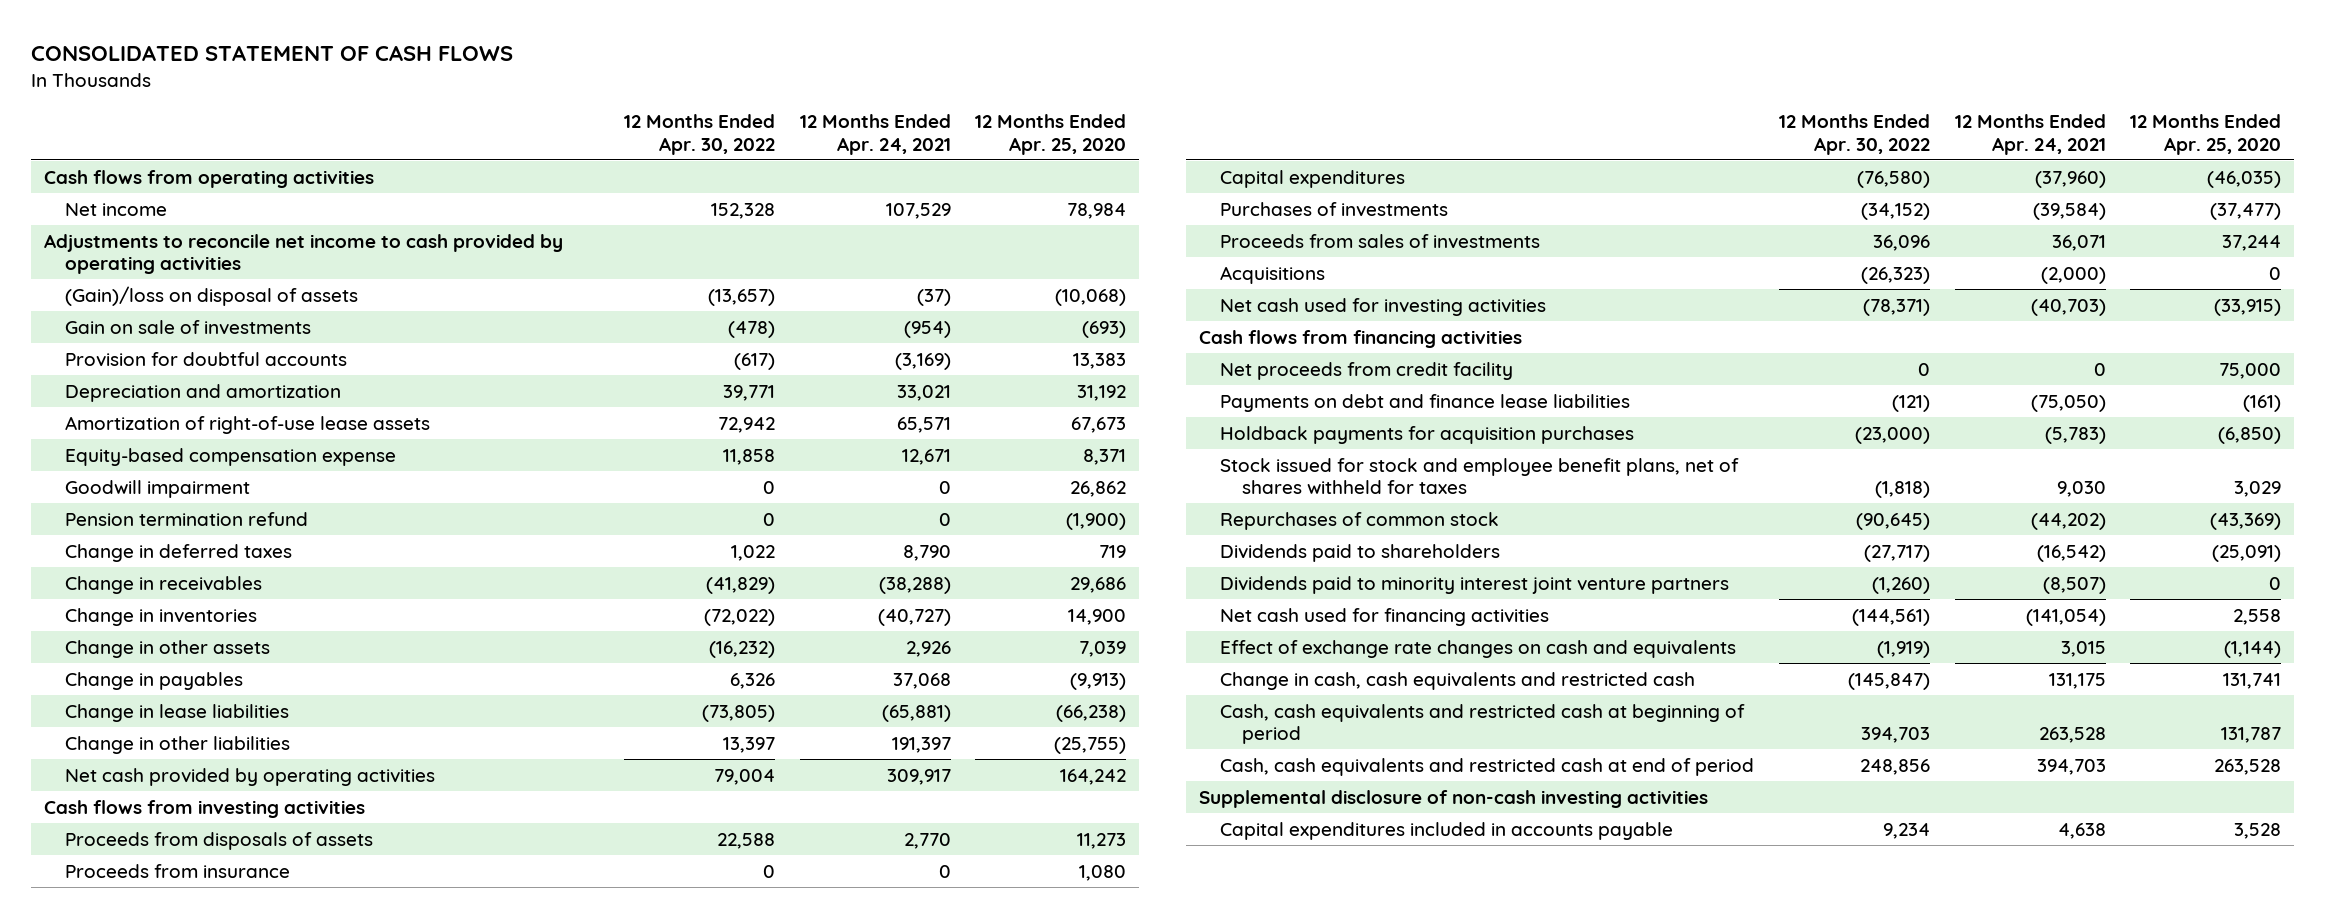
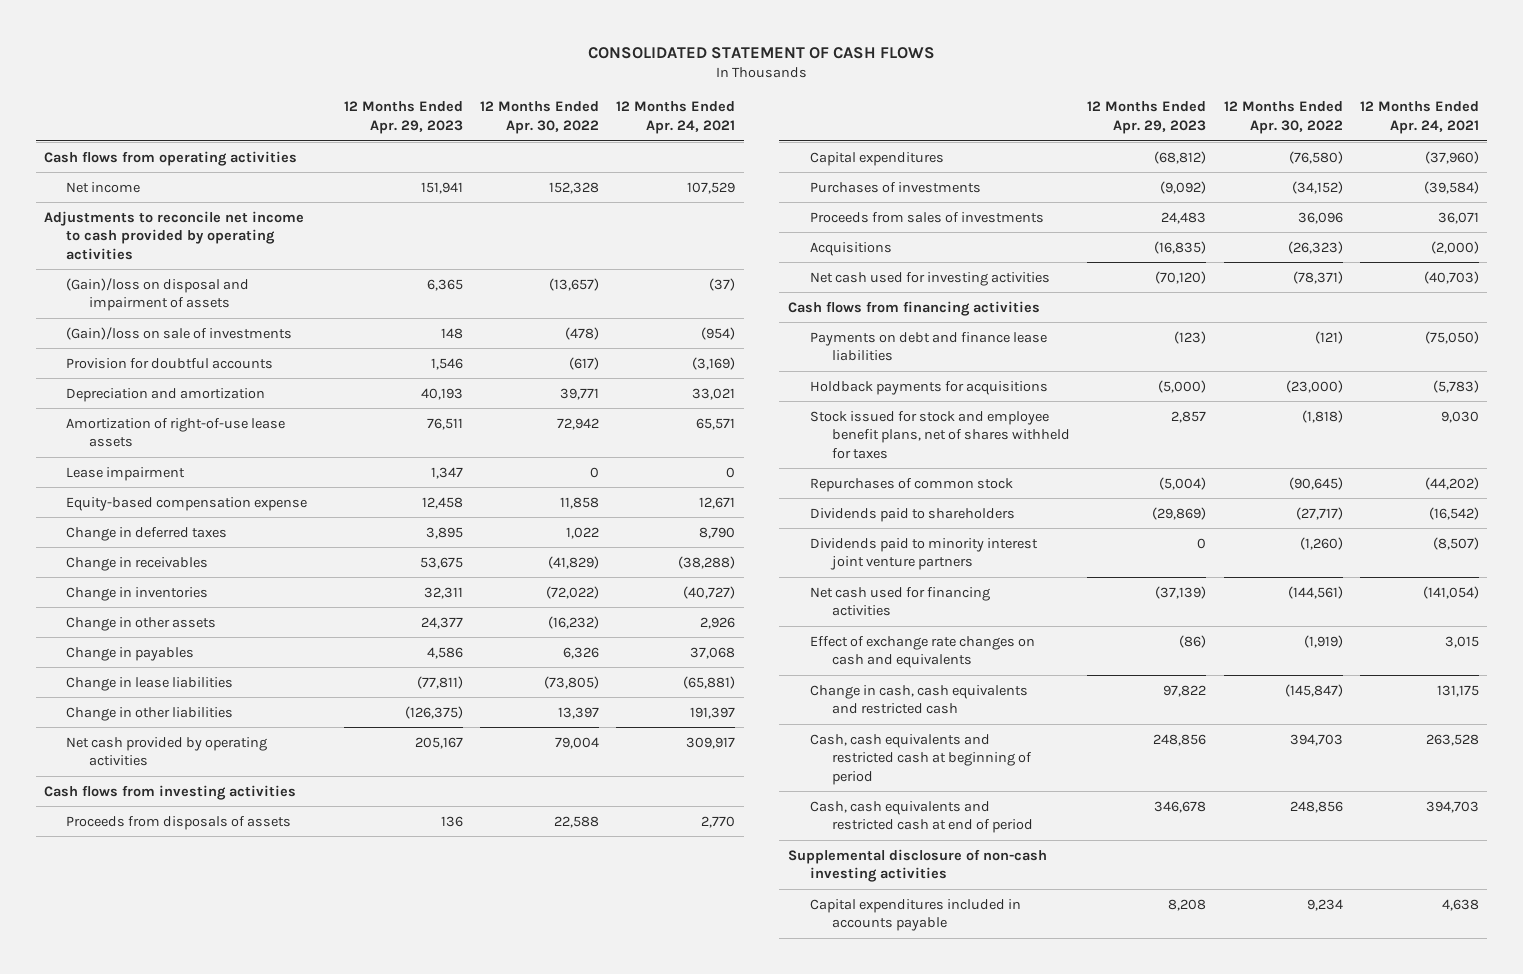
- | 12 Months Ended Apr. 30, 2022 | 12 Months Ended Apr. 24, 2021 | 12 Months Ended Apr. 25, 2020
+ | 12 Months Ended Apr. 29, 2023 | 12 Months Ended Apr. 30, 2022 | 12 Months Ended Apr. 24, 2021
- (Gain)/loss on disposal of assets | (13,657) | (37) | (10,068)
- Gain on sale of investments | (478) | (954) | (693)
+ (Gain)/loss on disposal and impairment of assets | 6,365 | (13,657) | (37)
+ (Gain)/loss on sale of investments | 148 | (478) | (954)
+ Lease impairment | 1,347 | 0 | 0
- Goodwill impairment | 0 | 0 | 26,862
- Pension termination refund | 0 | 0 | (1,900)
- Proceeds from insurance | 0 | 0 | 1,080
- Net proceeds from credit facility | 0 | 0 | 75,000
- Holdback payments for acquisition purchases | (23,000) | (5,783) | (6,850)
+ Holdback payments for acquisitions | (5,000) | (23,000) | (5,783)

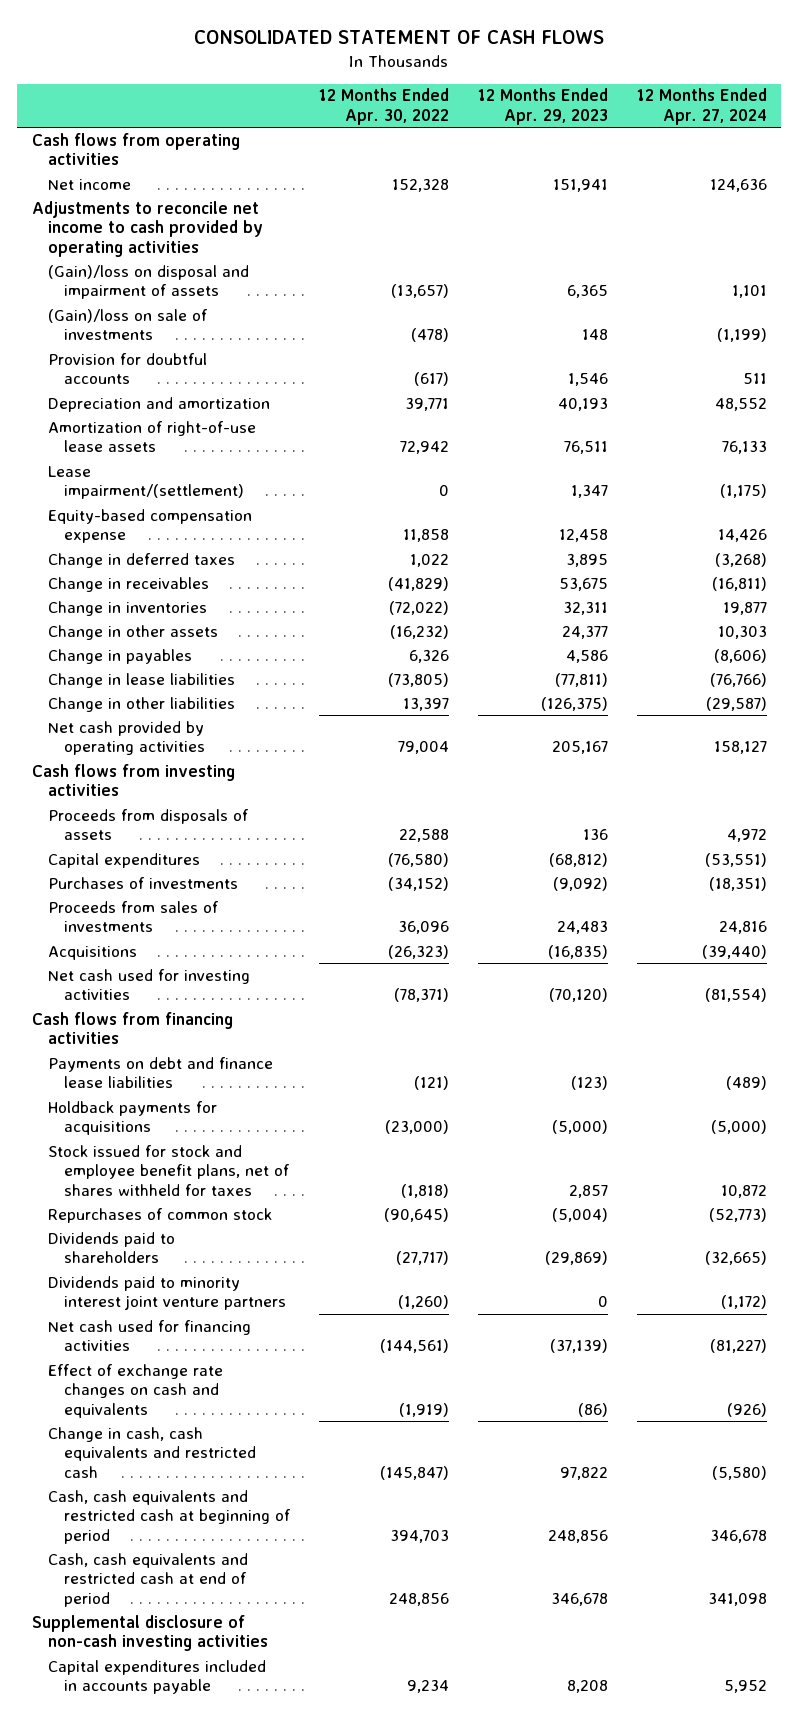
- | 12 Months Ended Apr. 29, 2023 | 12 Months Ended Apr. 30, 2022 | 12 Months Ended Apr. 24, 2021
+ | 12 Months Ended Apr. 30, 2022 | 12 Months Ended Apr. 29, 2023 | 12 Months Ended Apr. 27, 2024
- Lease impairment | 1,347 | 0 | 0
+ Lease impairment/(settlement) | 0 | 1,347 | (1,175)

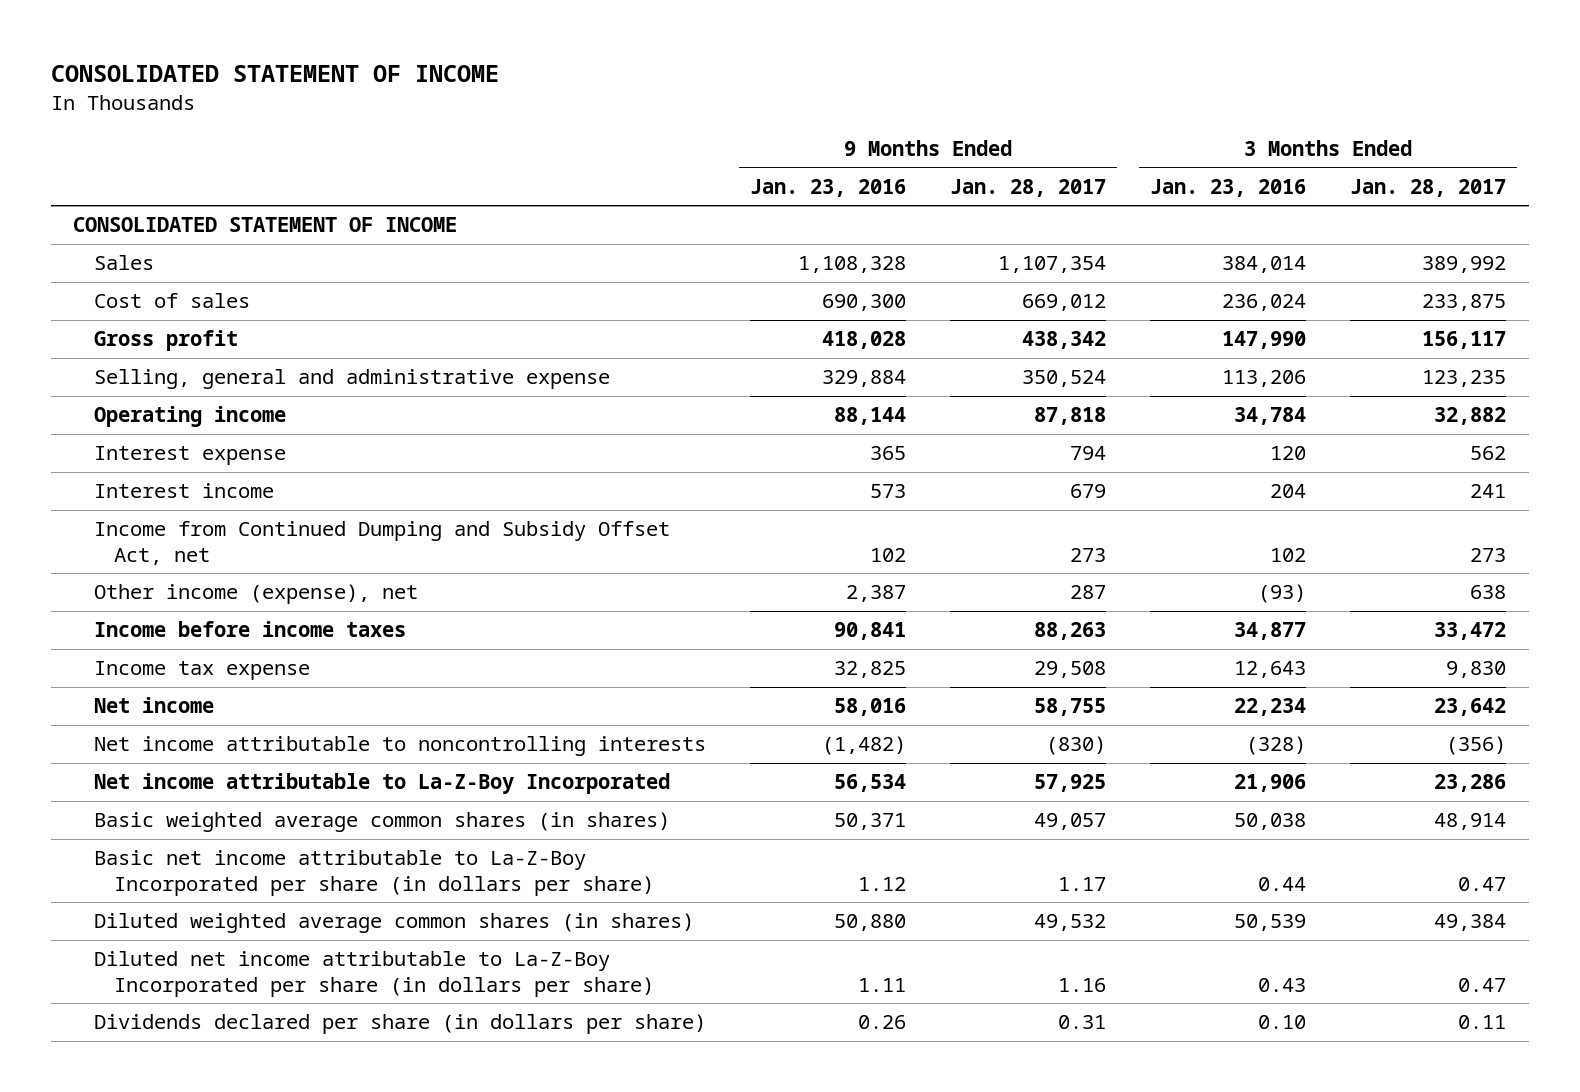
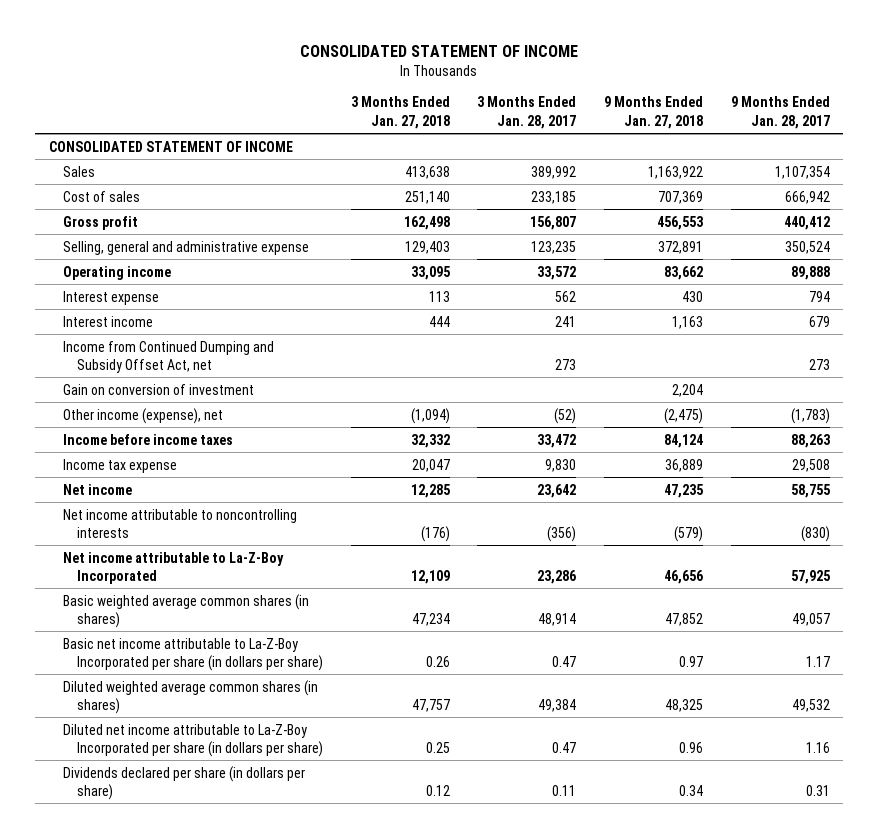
- | 9 Months Ended Jan. 23, 2016 | 9 Months Ended Jan. 28, 2017 | 3 Months Ended Jan. 23, 2016 | 3 Months Ended Jan. 28, 2017
+ | 3 Months Ended Jan. 27, 2018 | 3 Months Ended Jan. 28, 2017 | 9 Months Ended Jan. 27, 2018 | 9 Months Ended Jan. 28, 2017
- Cost of sales | 690,300 | 669,012 | 236,024 | 233,875
- Gross profit | 418,028 | 438,342 | 147,990 | 156,117
+ Cost of sales | 251,140 | 233,185 | 707,369 | 666,942
+ Gross profit | 162,498 | 156,807 | 456,553 | 440,412
- Operating income | 88,144 | 87,818 | 34,784 | 32,882
+ Operating income | 33,095 | 33,572 | 83,662 | 89,888
- Other income (expense), net | 2,387 | 287 | (93) | 638
+ Gain on conversion of investment | | | 2,204 |
+ Other income (expense), net | (1,094) | (52) | (2,475) | (1,783)

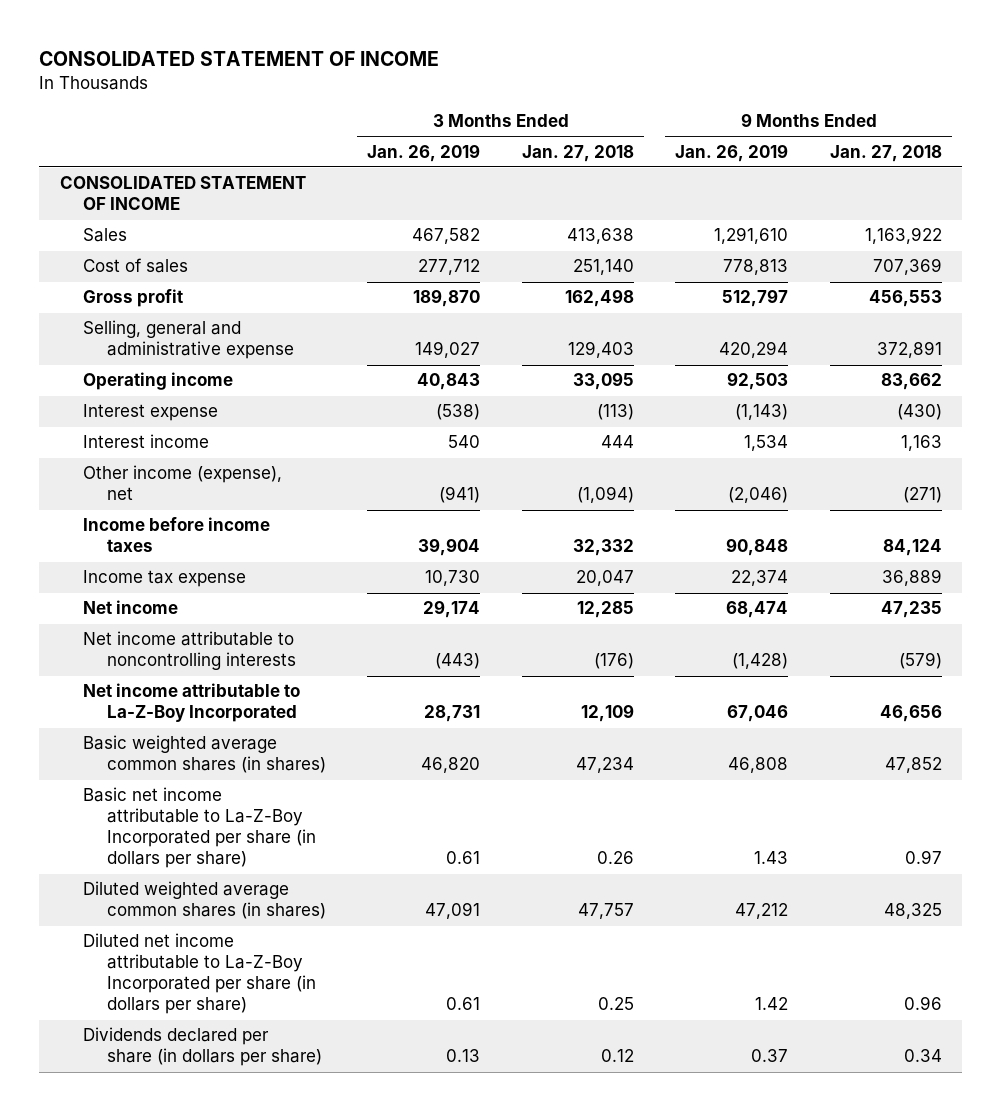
- | 3 Months Ended Jan. 27, 2018 | 3 Months Ended Jan. 28, 2017 | 9 Months Ended Jan. 27, 2018 | 9 Months Ended Jan. 28, 2017
+ | 3 Months Ended Jan. 26, 2019 | 3 Months Ended Jan. 27, 2018 | 9 Months Ended Jan. 26, 2019 | 9 Months Ended Jan. 27, 2018
- Interest expense | 113 | 562 | 430 | 794
+ Interest expense | (538) | (113) | (1,143) | (430)
- Income from Continued Dumping and Subsidy Offset Act, net | | 273 | | 273
- Gain on conversion of investment | | | 2,204 |
- Other income (expense), net | (1,094) | (52) | (2,475) | (1,783)
+ Other income (expense), net | (941) | (1,094) | (2,046) | (271)

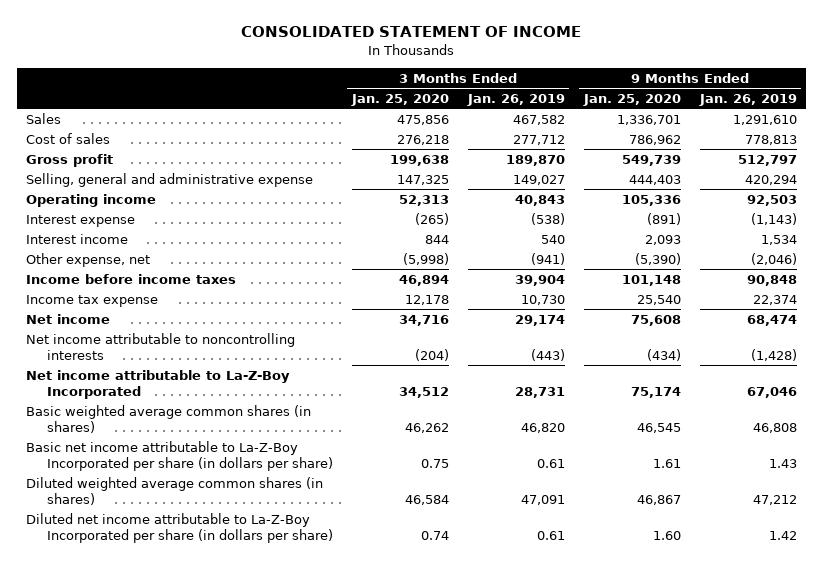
- | 3 Months Ended Jan. 26, 2019 | 3 Months Ended Jan. 27, 2018 | 9 Months Ended Jan. 26, 2019 | 9 Months Ended Jan. 27, 2018
+ | 3 Months Ended Jan. 25, 2020 | 3 Months Ended Jan. 26, 2019 | 9 Months Ended Jan. 25, 2020 | 9 Months Ended Jan. 26, 2019
- CONSOLIDATED STATEMENT OF INCOME
- Other income (expense), net | (941) | (1,094) | (2,046) | (271)
+ Other expense, net | (5,998) | (941) | (5,390) | (2,046)
- Dividends declared per share (in dollars per share) | 0.13 | 0.12 | 0.37 | 0.34

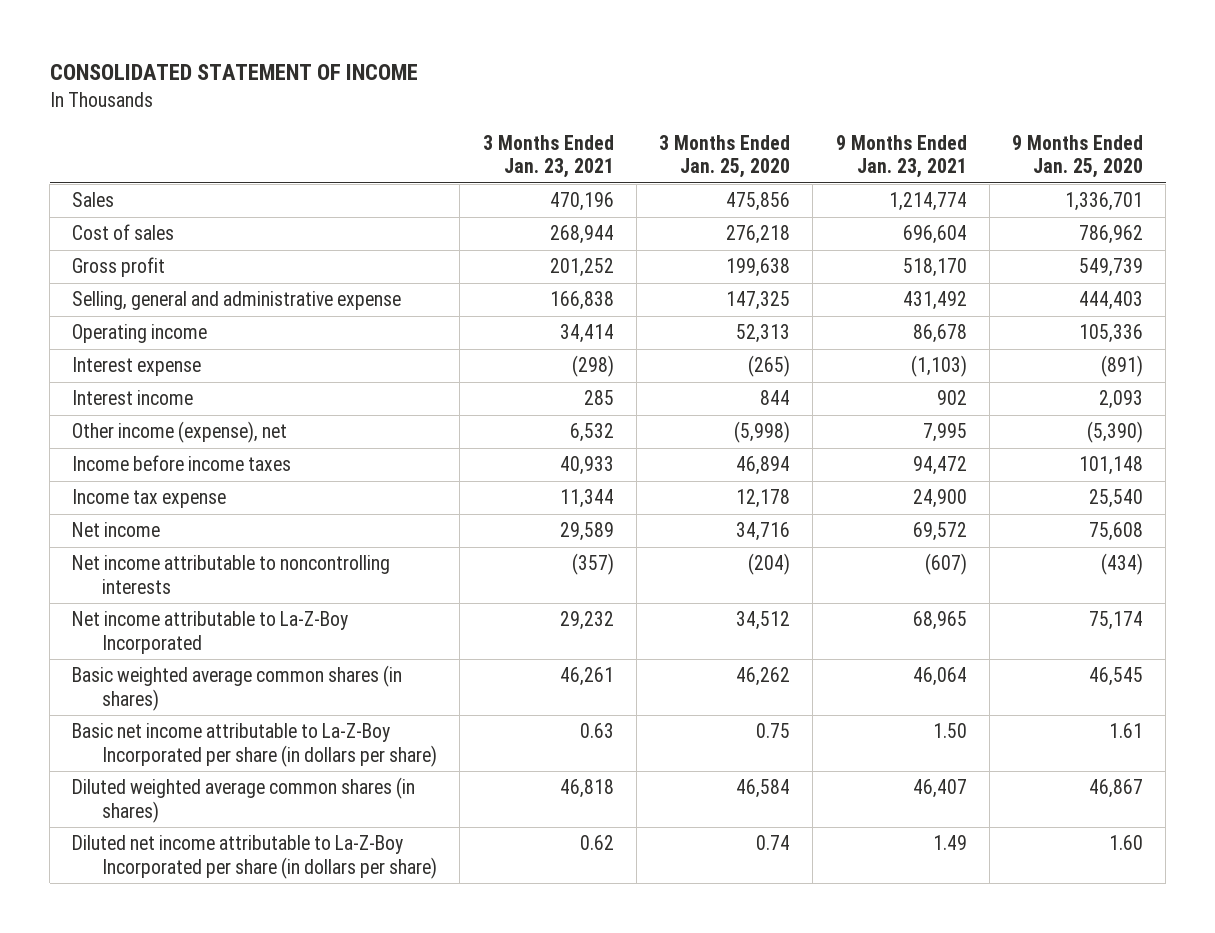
- | 3 Months Ended Jan. 25, 2020 | 3 Months Ended Jan. 26, 2019 | 9 Months Ended Jan. 25, 2020 | 9 Months Ended Jan. 26, 2019
+ | 3 Months Ended Jan. 23, 2021 | 3 Months Ended Jan. 25, 2020 | 9 Months Ended Jan. 23, 2021 | 9 Months Ended Jan. 25, 2020
- Other expense, net | (5,998) | (941) | (5,390) | (2,046)
+ Other income (expense), net | 6,532 | (5,998) | 7,995 | (5,390)

